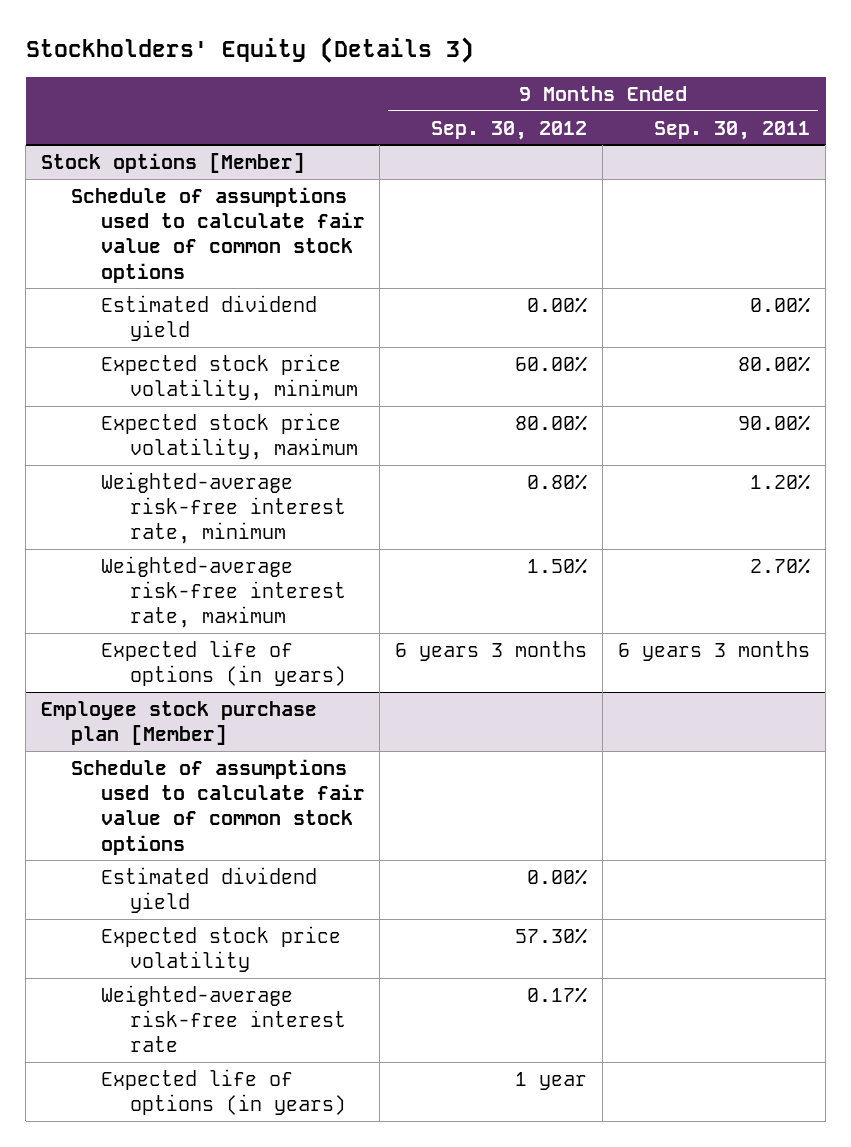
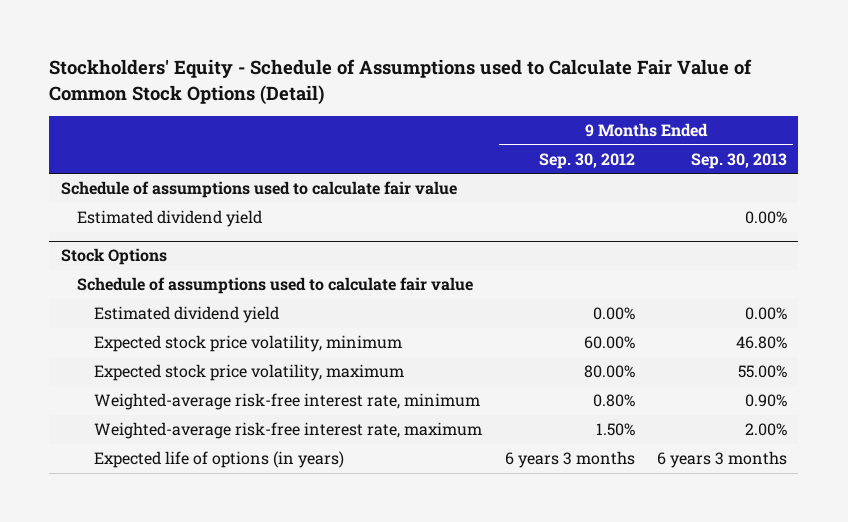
- Stockholders' Equity (Details 3)
+ Stockholders' Equity - Schedule of Assumptions used to Calculate Fair Value of Common Stock Options (Detail)
- | 9 Months Ended Sep. 30, 2012 | 9 Months Ended Sep. 30, 2011
+ | 9 Months Ended Sep. 30, 2012 | 9 Months Ended Sep. 30, 2013
- Stock options [Member]
- Schedule of assumptions used to calculate fair value of common stock options
+ Schedule of assumptions used to calculate fair value
+ Estimated dividend yield | | 0.00%
+ Stock Options
+ Schedule of assumptions used to calculate fair value
- Employee stock purchase plan [Member]
- Schedule of assumptions used to calculate fair value of common stock options
- Estimated dividend yield | 0.00% |
- Expected stock price volatility | 57.30% |
- Weighted-average risk-free interest rate | 0.17% |
- Expected life of options (in years) | 1 year |

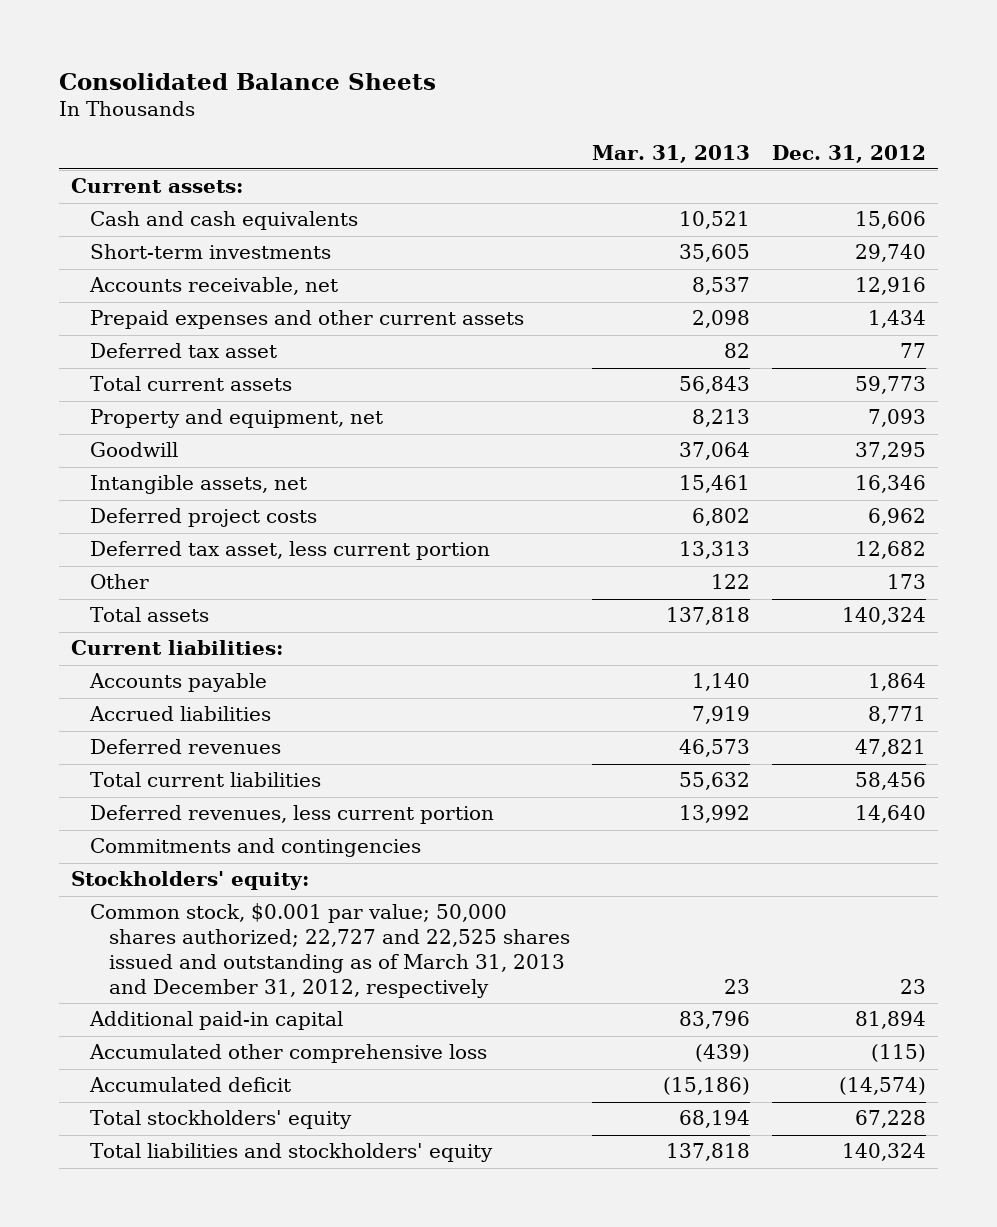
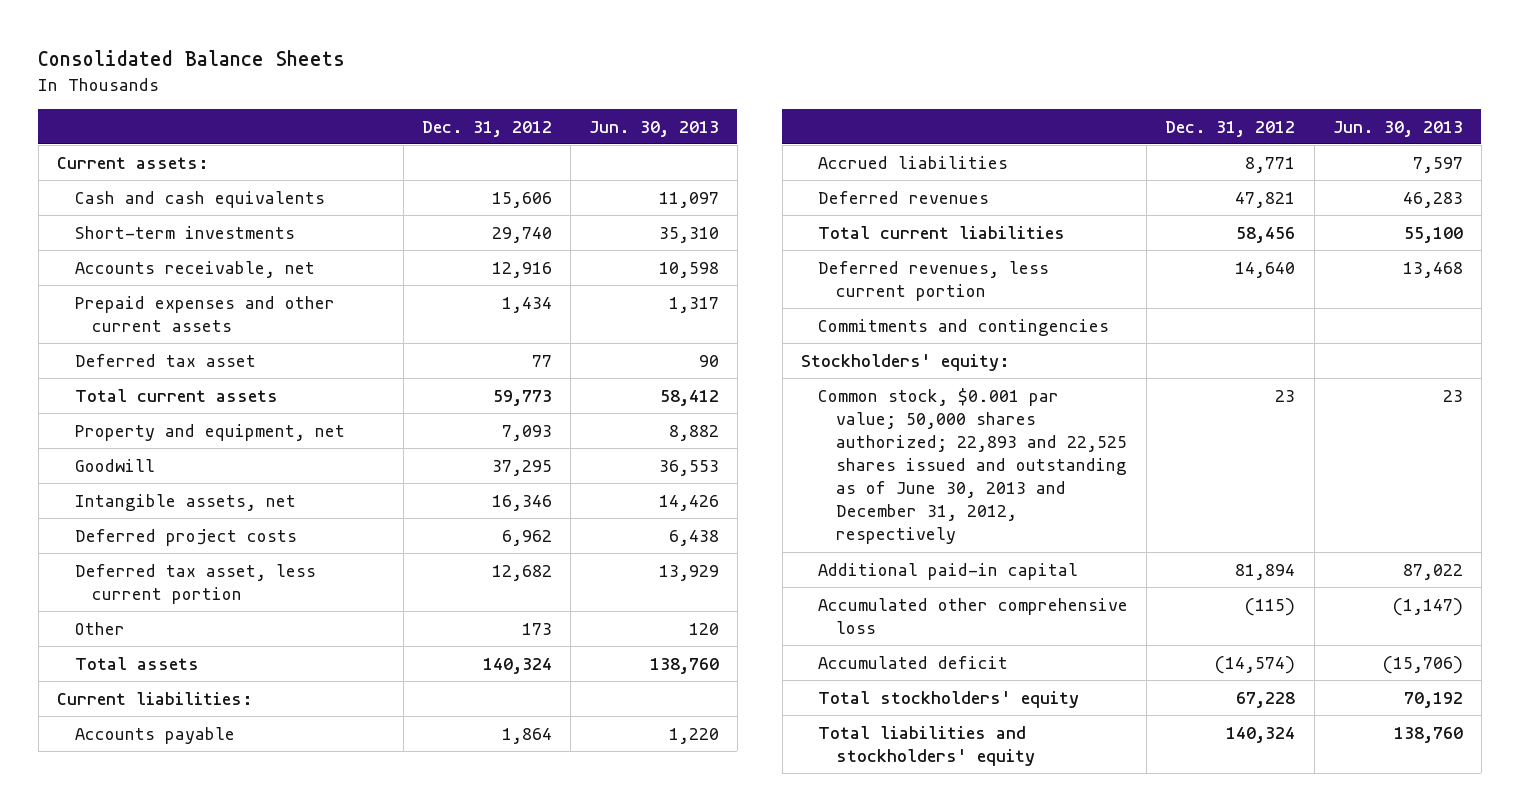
- | Mar. 31, 2013 | Dec. 31, 2012
+ | Dec. 31, 2012 | Jun. 30, 2013
- Common stock, $0.001 par value; 50,000 shares authorized; 22,727 and 22,525 shares issued and outstanding as of March 31, 2013 and December 31, 2012, respectively | 23 | 23
+ Common stock, $0.001 par value; 50,000 shares authorized; 22,893 and 22,525 shares issued and outstanding as of June 30, 2013 and December 31, 2012, respectively | 23 | 23

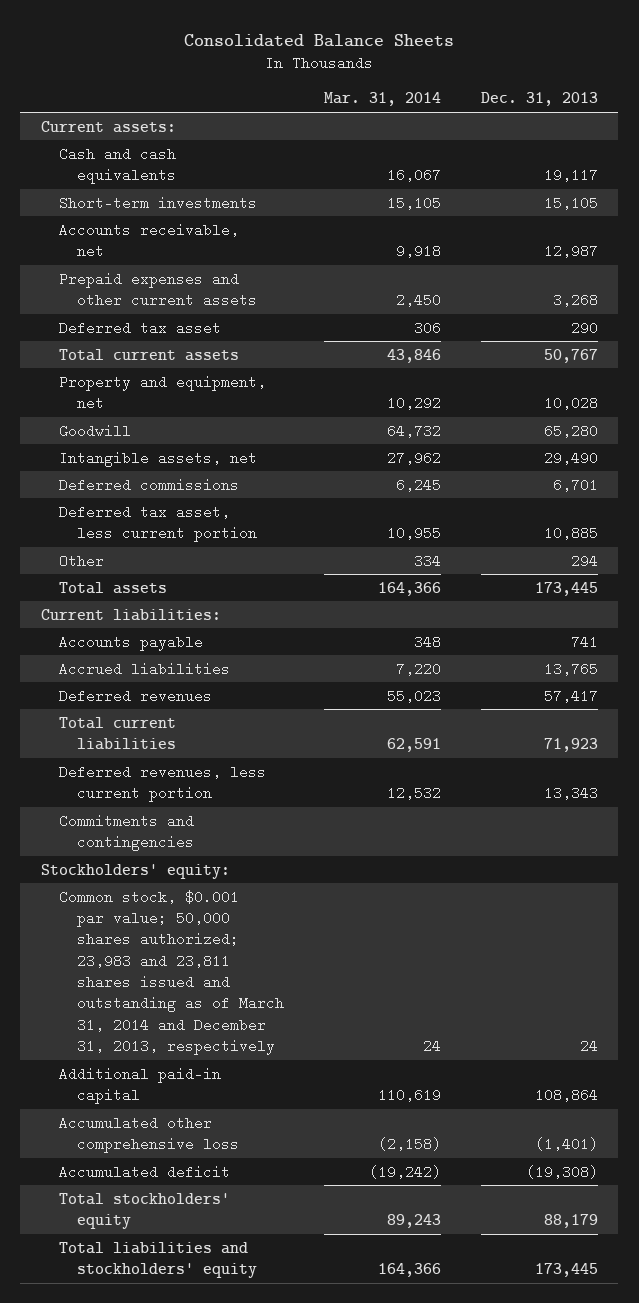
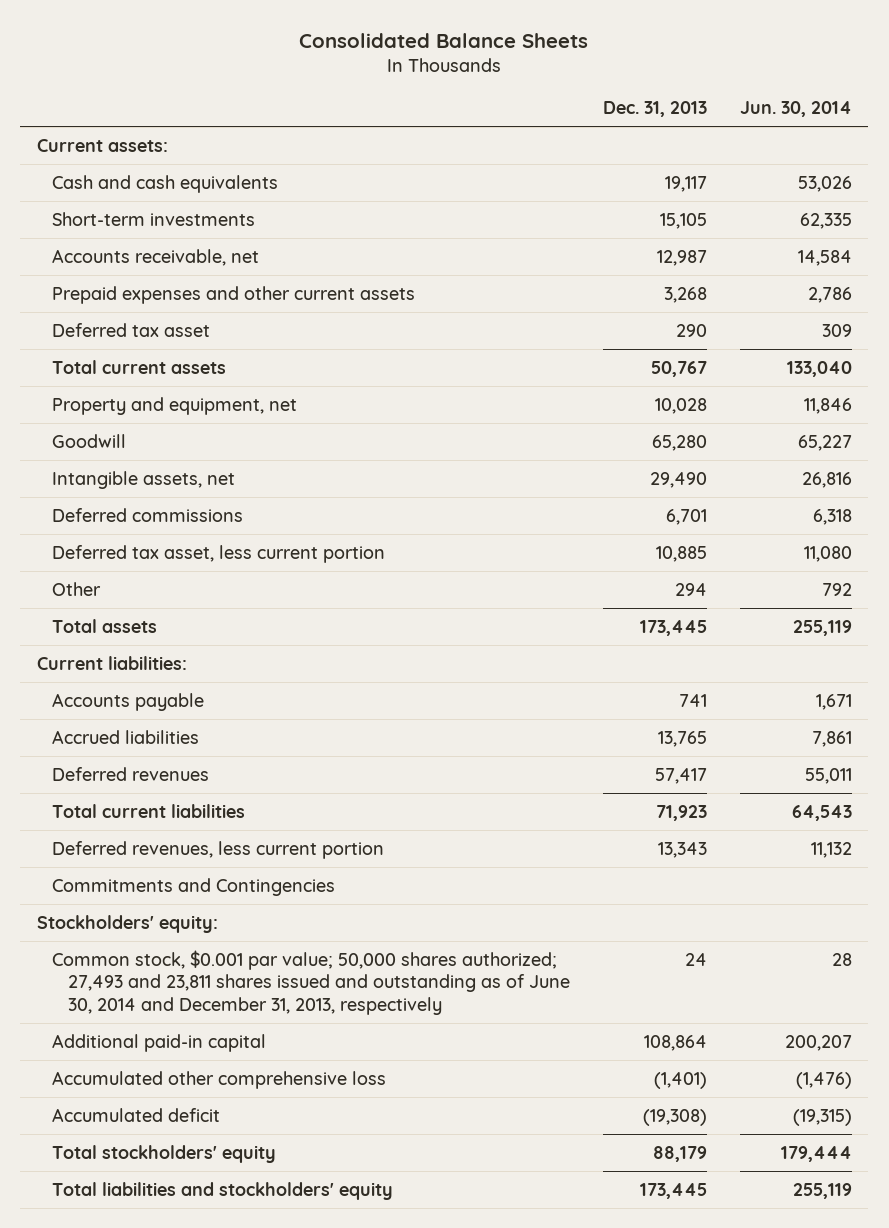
- | Mar. 31, 2014 | Dec. 31, 2013
+ | Dec. 31, 2013 | Jun. 30, 2014
- Commitments and contingencies
+ Commitments and Contingencies
- Common stock, $0.001 par value; 50,000 shares authorized; 23,983 and 23,811 shares issued and outstanding as of March 31, 2014 and December 31, 2013, respectively | 24 | 24
+ Common stock, $0.001 par value; 50,000 shares authorized; 27,493 and 23,811 shares issued and outstanding as of June 30, 2014 and December 31, 2013, respectively | 24 | 28

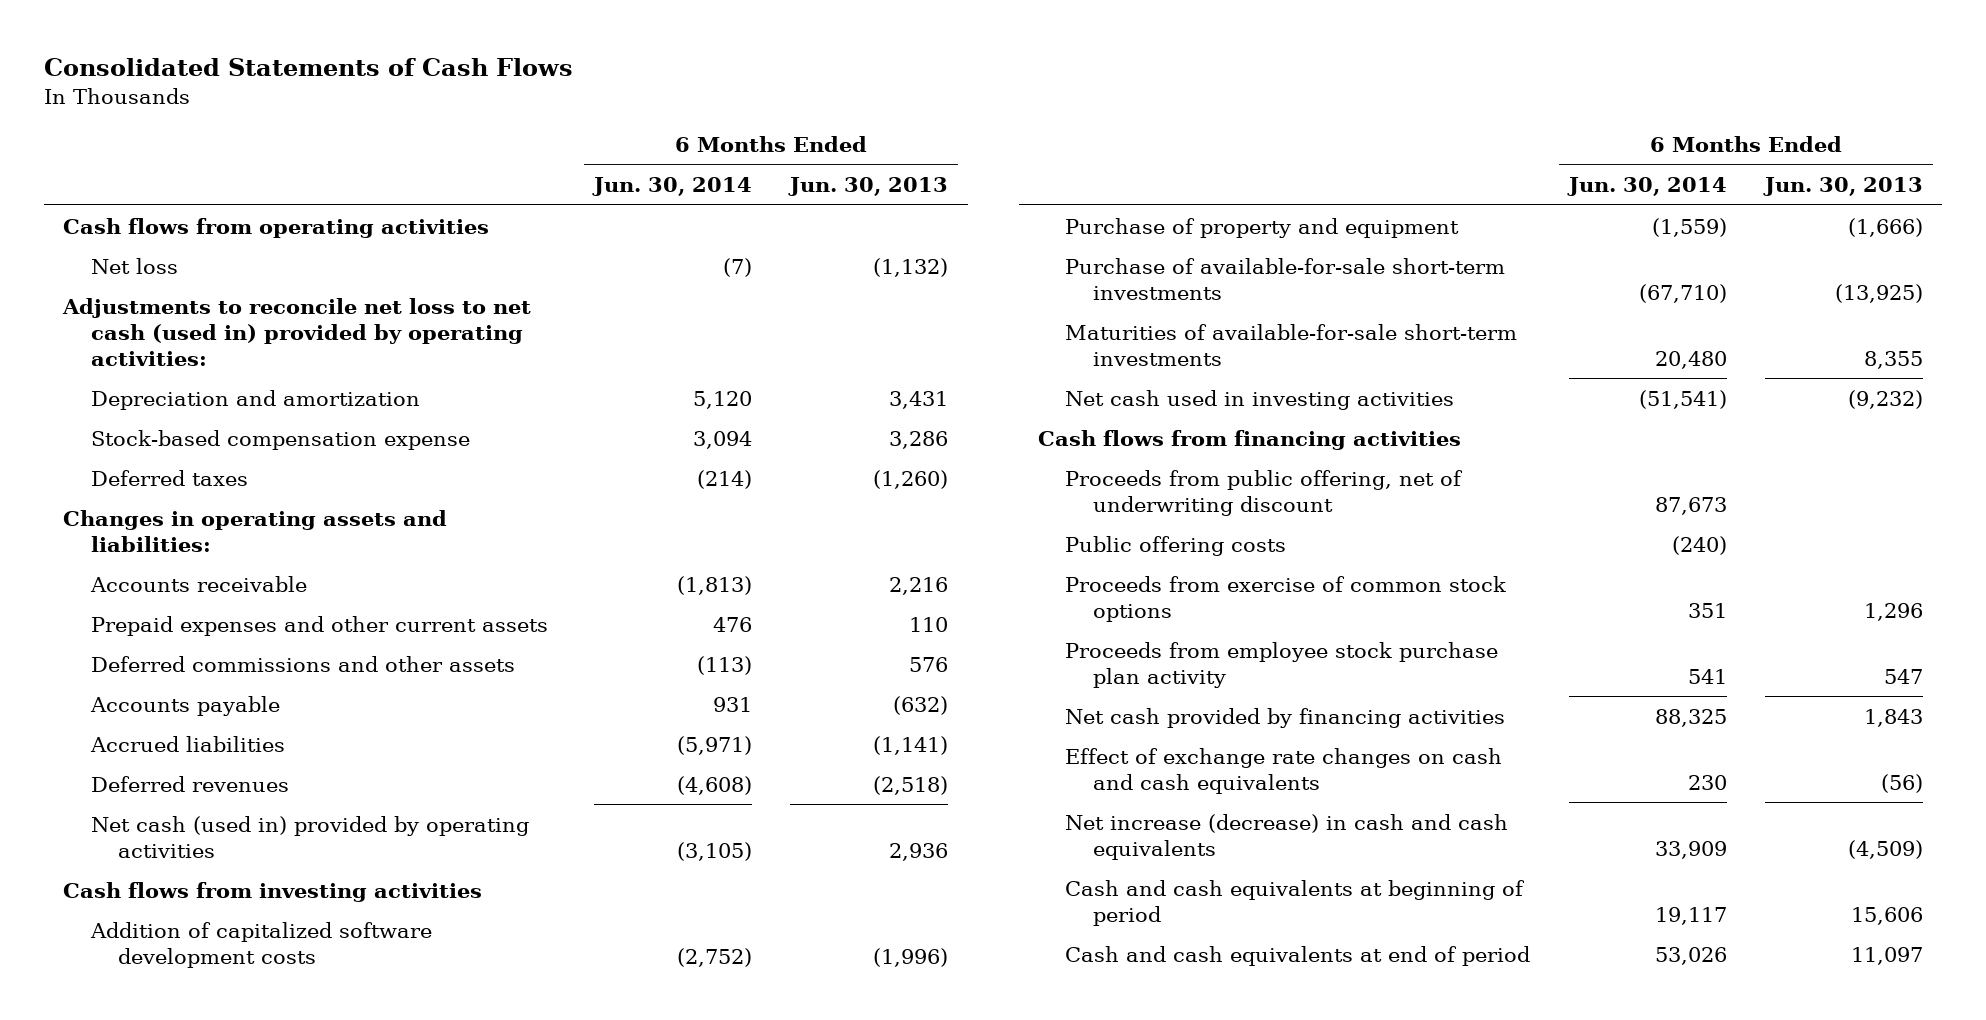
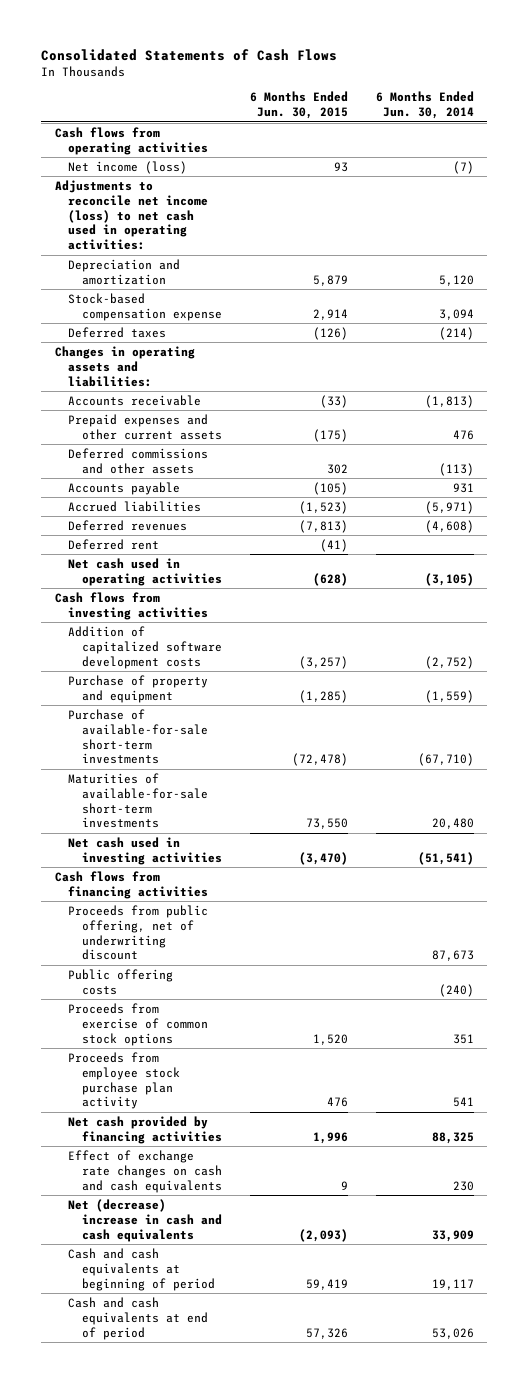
- | 6 Months Ended Jun. 30, 2014 | 6 Months Ended Jun. 30, 2013
+ | 6 Months Ended Jun. 30, 2015 | 6 Months Ended Jun. 30, 2014
- Net loss | (7) | (1,132)
- Adjustments to reconcile net loss to net cash (used in) provided by operating activities:
+ Net income (loss) | 93 | (7)
+ Adjustments to reconcile net income (loss) to net cash used in operating activities:
- Net cash (used in) provided by operating activities | (3,105) | 2,936
+ Deferred rent | (41) |
+ Net cash used in operating activities | (628) | (3,105)
- Net increase (decrease) in cash and cash equivalents | 33,909 | (4,509)
+ Net (decrease) increase in cash and cash equivalents | (2,093) | 33,909

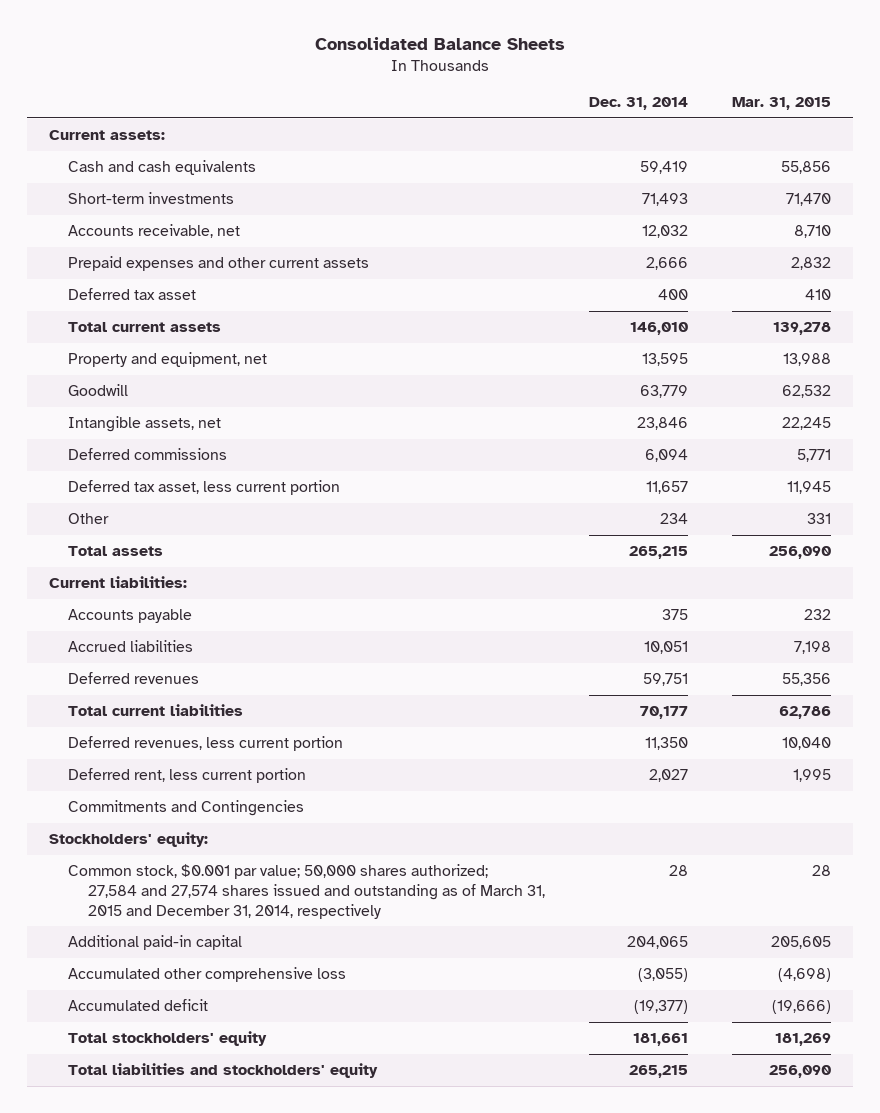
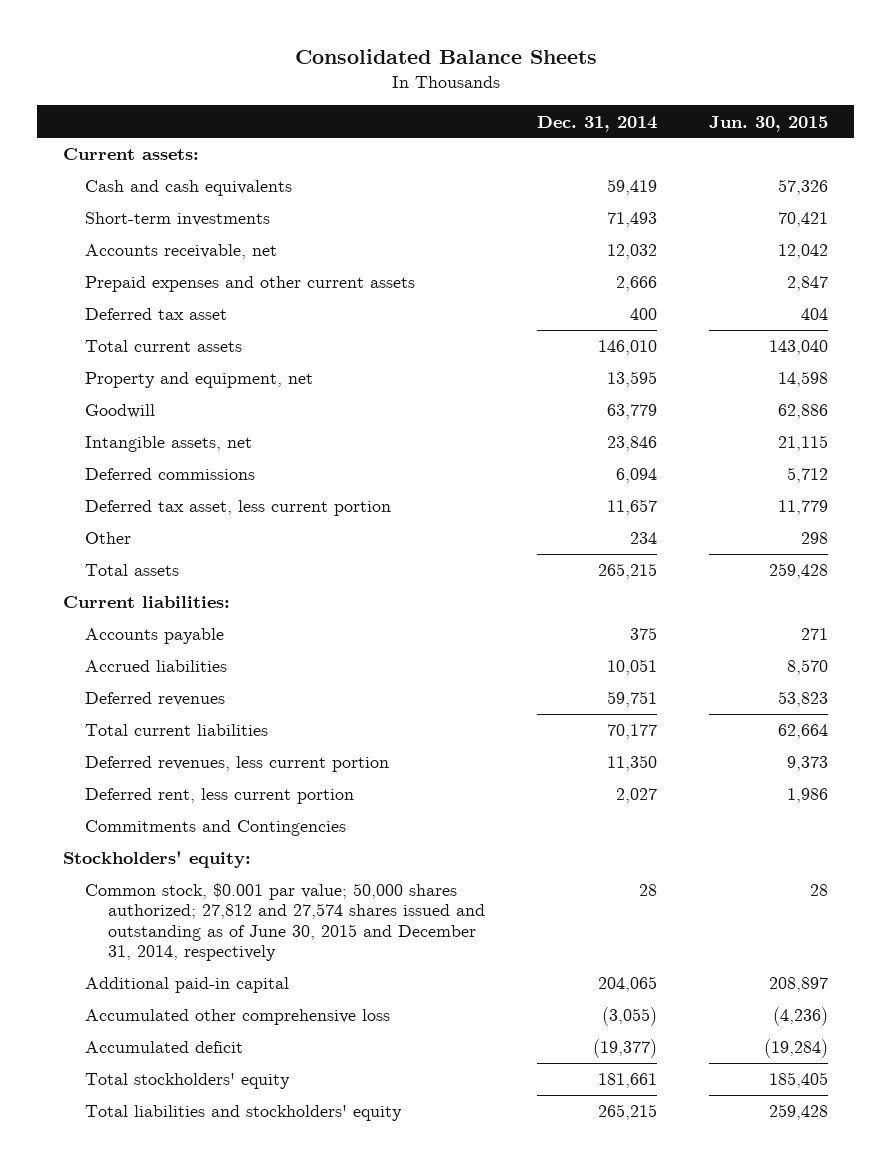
- | Dec. 31, 2014 | Mar. 31, 2015
+ | Dec. 31, 2014 | Jun. 30, 2015
- Common stock, $0.001 par value; 50,000 shares authorized; 27,584 and 27,574 shares issued and outstanding as of March 31, 2015 and December 31, 2014, respectively | 28 | 28
+ Common stock, $0.001 par value; 50,000 shares authorized; 27,812 and 27,574 shares issued and outstanding as of June 30, 2015 and December 31, 2014, respectively | 28 | 28

